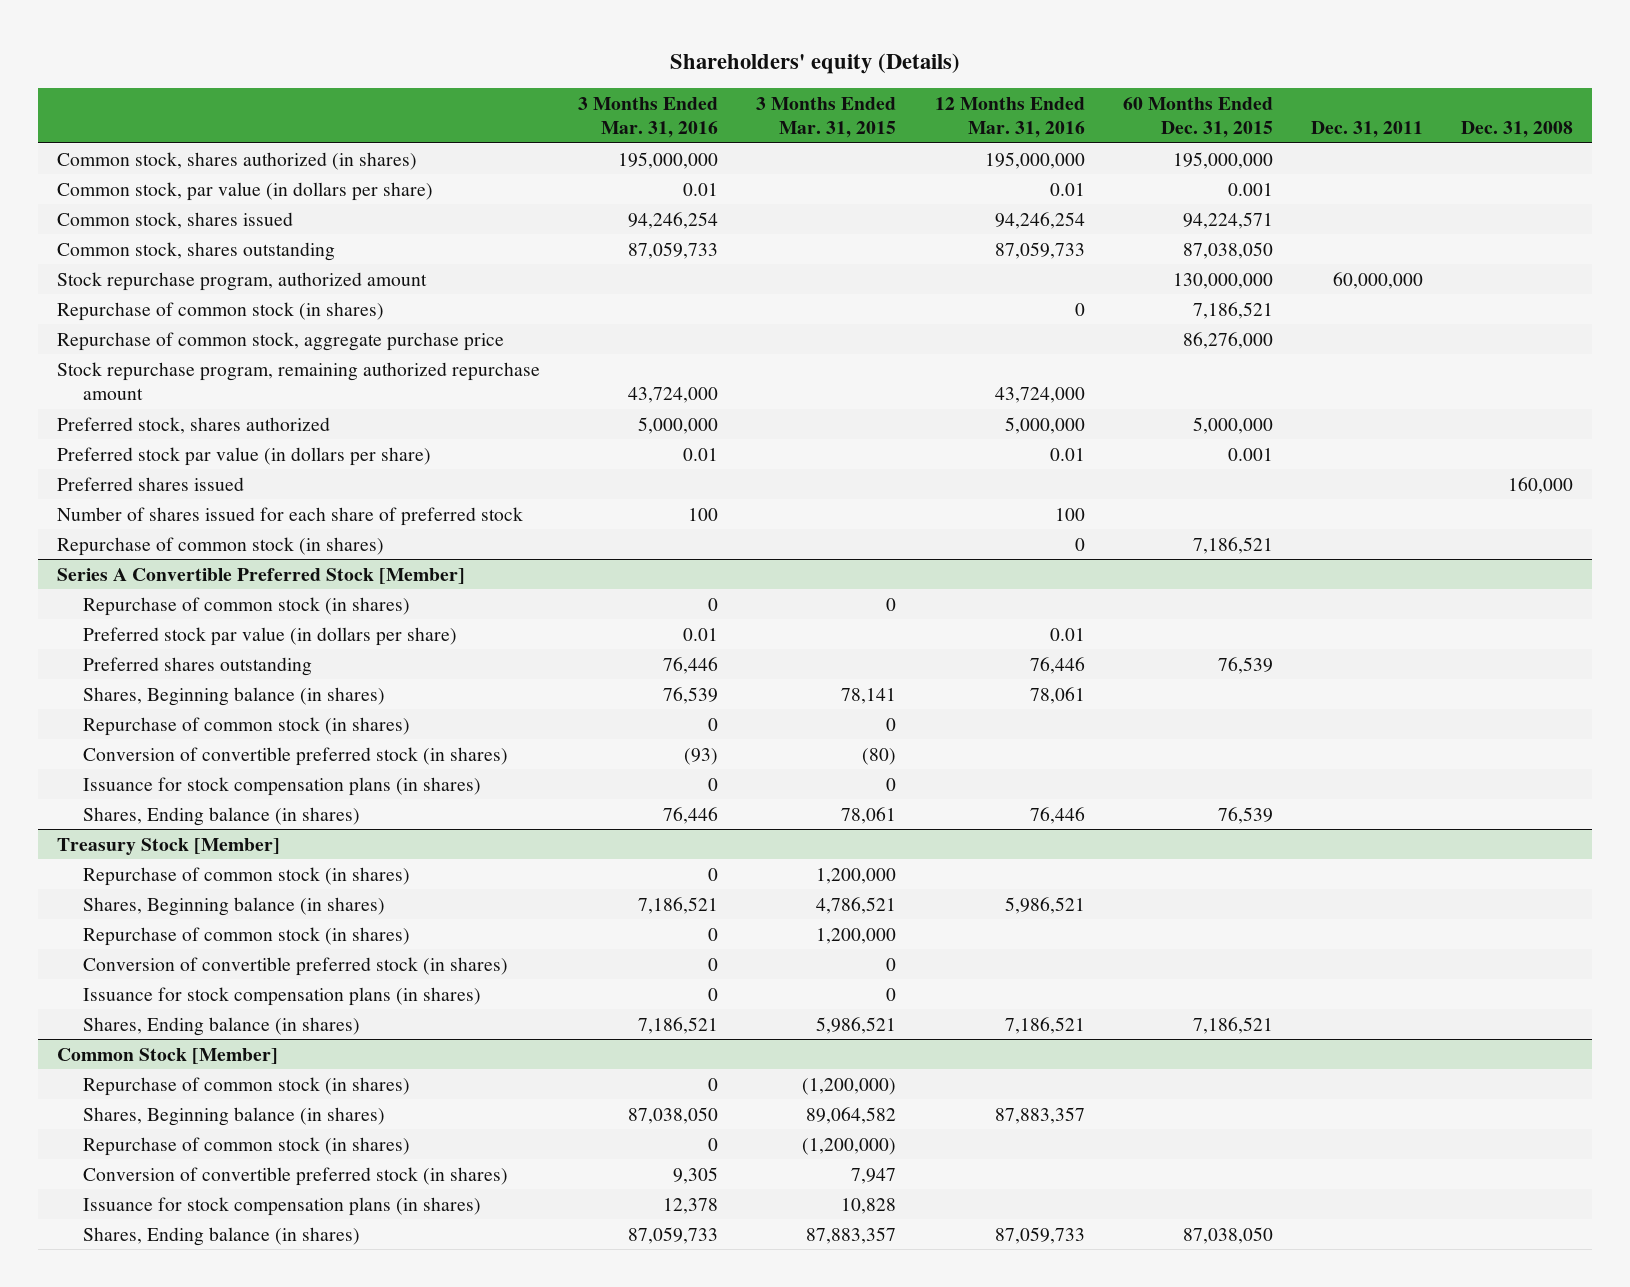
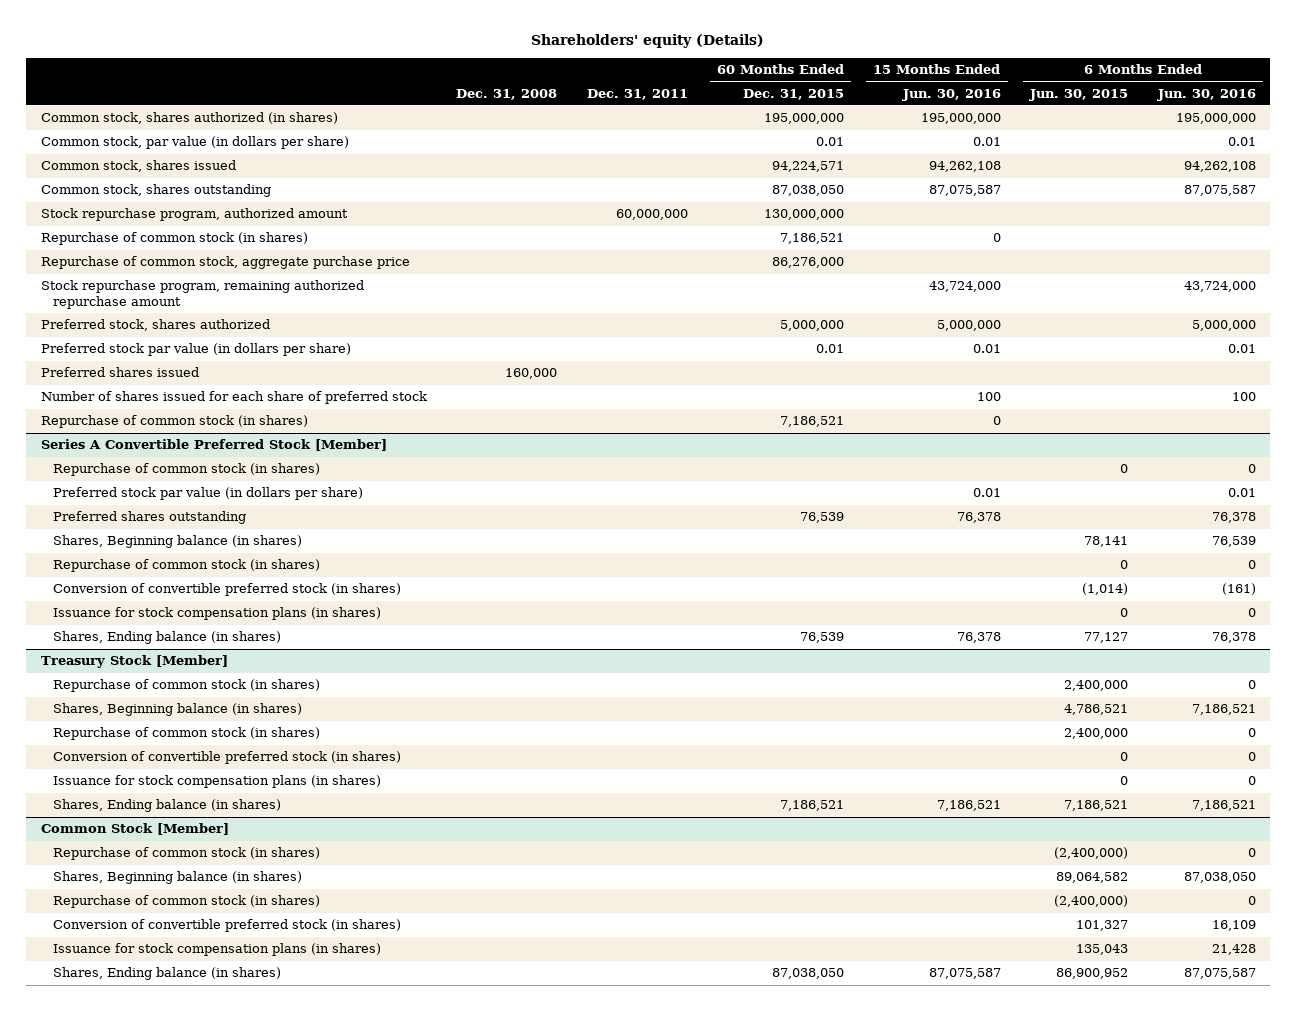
- | 3 Months Ended Mar. 31, 2016 | 3 Months Ended Mar. 31, 2015 | 12 Months Ended Mar. 31, 2016 | 60 Months Ended Dec. 31, 2015 | Dec. 31, 2011 | Dec. 31, 2008
+ | Dec. 31, 2008 | Dec. 31, 2011 | 60 Months Ended Dec. 31, 2015 | 15 Months Ended Jun. 30, 2016 | 6 Months Ended Jun. 30, 2015 | 6 Months Ended Jun. 30, 2016
- Common stock, par value (in dollars per share) | 0.01 | | 0.01 | 0.001 | |
+ Common stock, par value (in dollars per share) | | | 0.01 | 0.01 | | 0.01
- Preferred stock par value (in dollars per share) | 0.01 | | 0.01 | 0.001 | |
+ Preferred stock par value (in dollars per share) | | | 0.01 | 0.01 | | 0.01

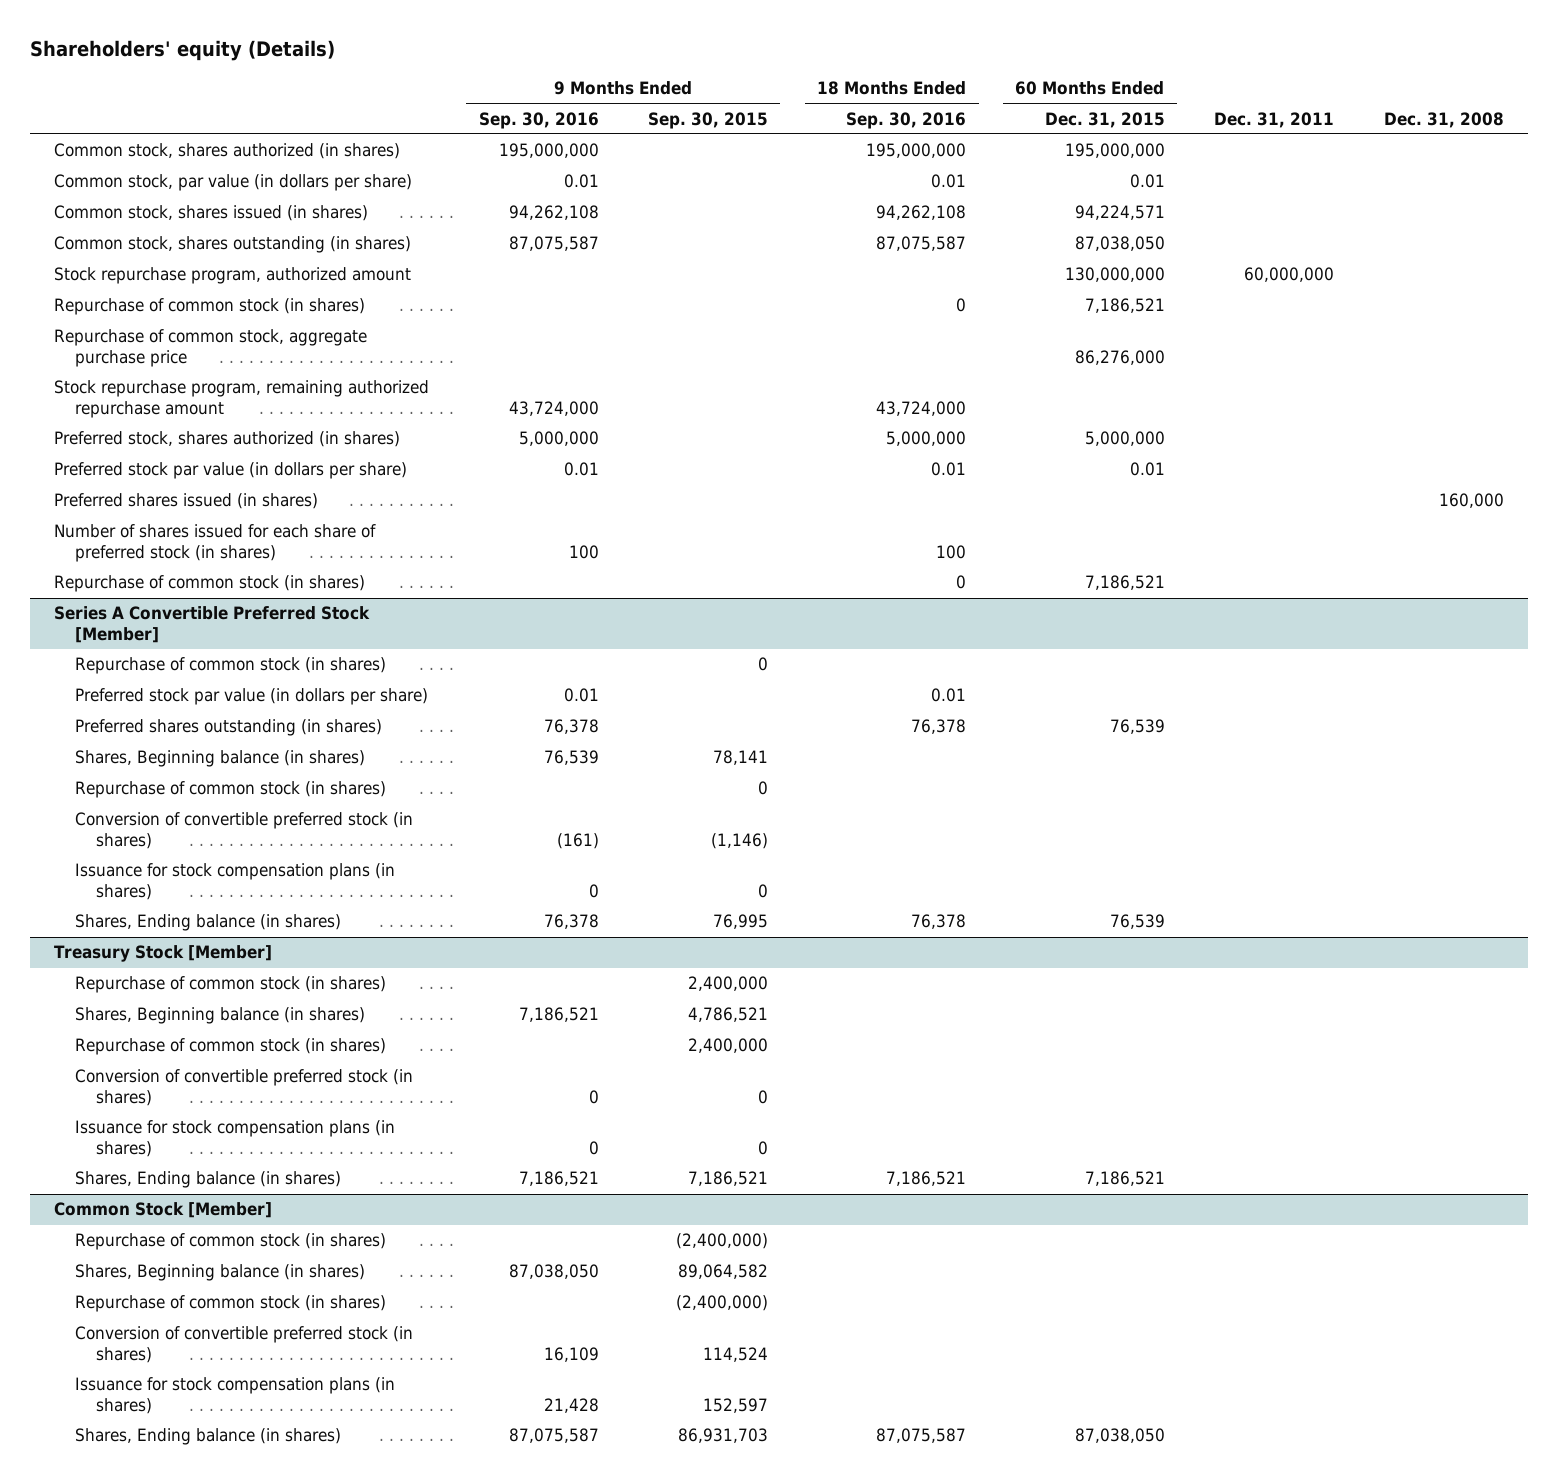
- | Dec. 31, 2008 | Dec. 31, 2011 | 60 Months Ended Dec. 31, 2015 | 15 Months Ended Jun. 30, 2016 | 6 Months Ended Jun. 30, 2015 | 6 Months Ended Jun. 30, 2016
+ | 9 Months Ended Sep. 30, 2016 | 9 Months Ended Sep. 30, 2015 | 18 Months Ended Sep. 30, 2016 | 60 Months Ended Dec. 31, 2015 | Dec. 31, 2011 | Dec. 31, 2008
- Common stock, shares issued | | | 94,224,571 | 94,262,108 | | 94,262,108
- Common stock, shares outstanding | | | 87,038,050 | 87,075,587 | | 87,075,587
+ Common stock, shares issued (in shares) | 94,262,108 | | 94,262,108 | 94,224,571 | |
+ Common stock, shares outstanding (in shares) | 87,075,587 | | 87,075,587 | 87,038,050 | |
- Preferred stock, shares authorized | | | 5,000,000 | 5,000,000 | | 5,000,000
+ Preferred stock, shares authorized (in shares) | 5,000,000 | | 5,000,000 | 5,000,000 | |
- Preferred shares issued | 160,000 | | | | |
- Number of shares issued for each share of preferred stock | | | | 100 | | 100
+ Preferred shares issued (in shares) | | | | | | 160,000
+ Number of shares issued for each share of preferred stock (in shares) | 100 | | 100 | | |
@ Series A Convertible Preferred Stock [Member]
- Preferred shares outstanding | | | 76,539 | 76,378 | | 76,378
+ Preferred shares outstanding (in shares) | 76,378 | | 76,378 | 76,539 | |

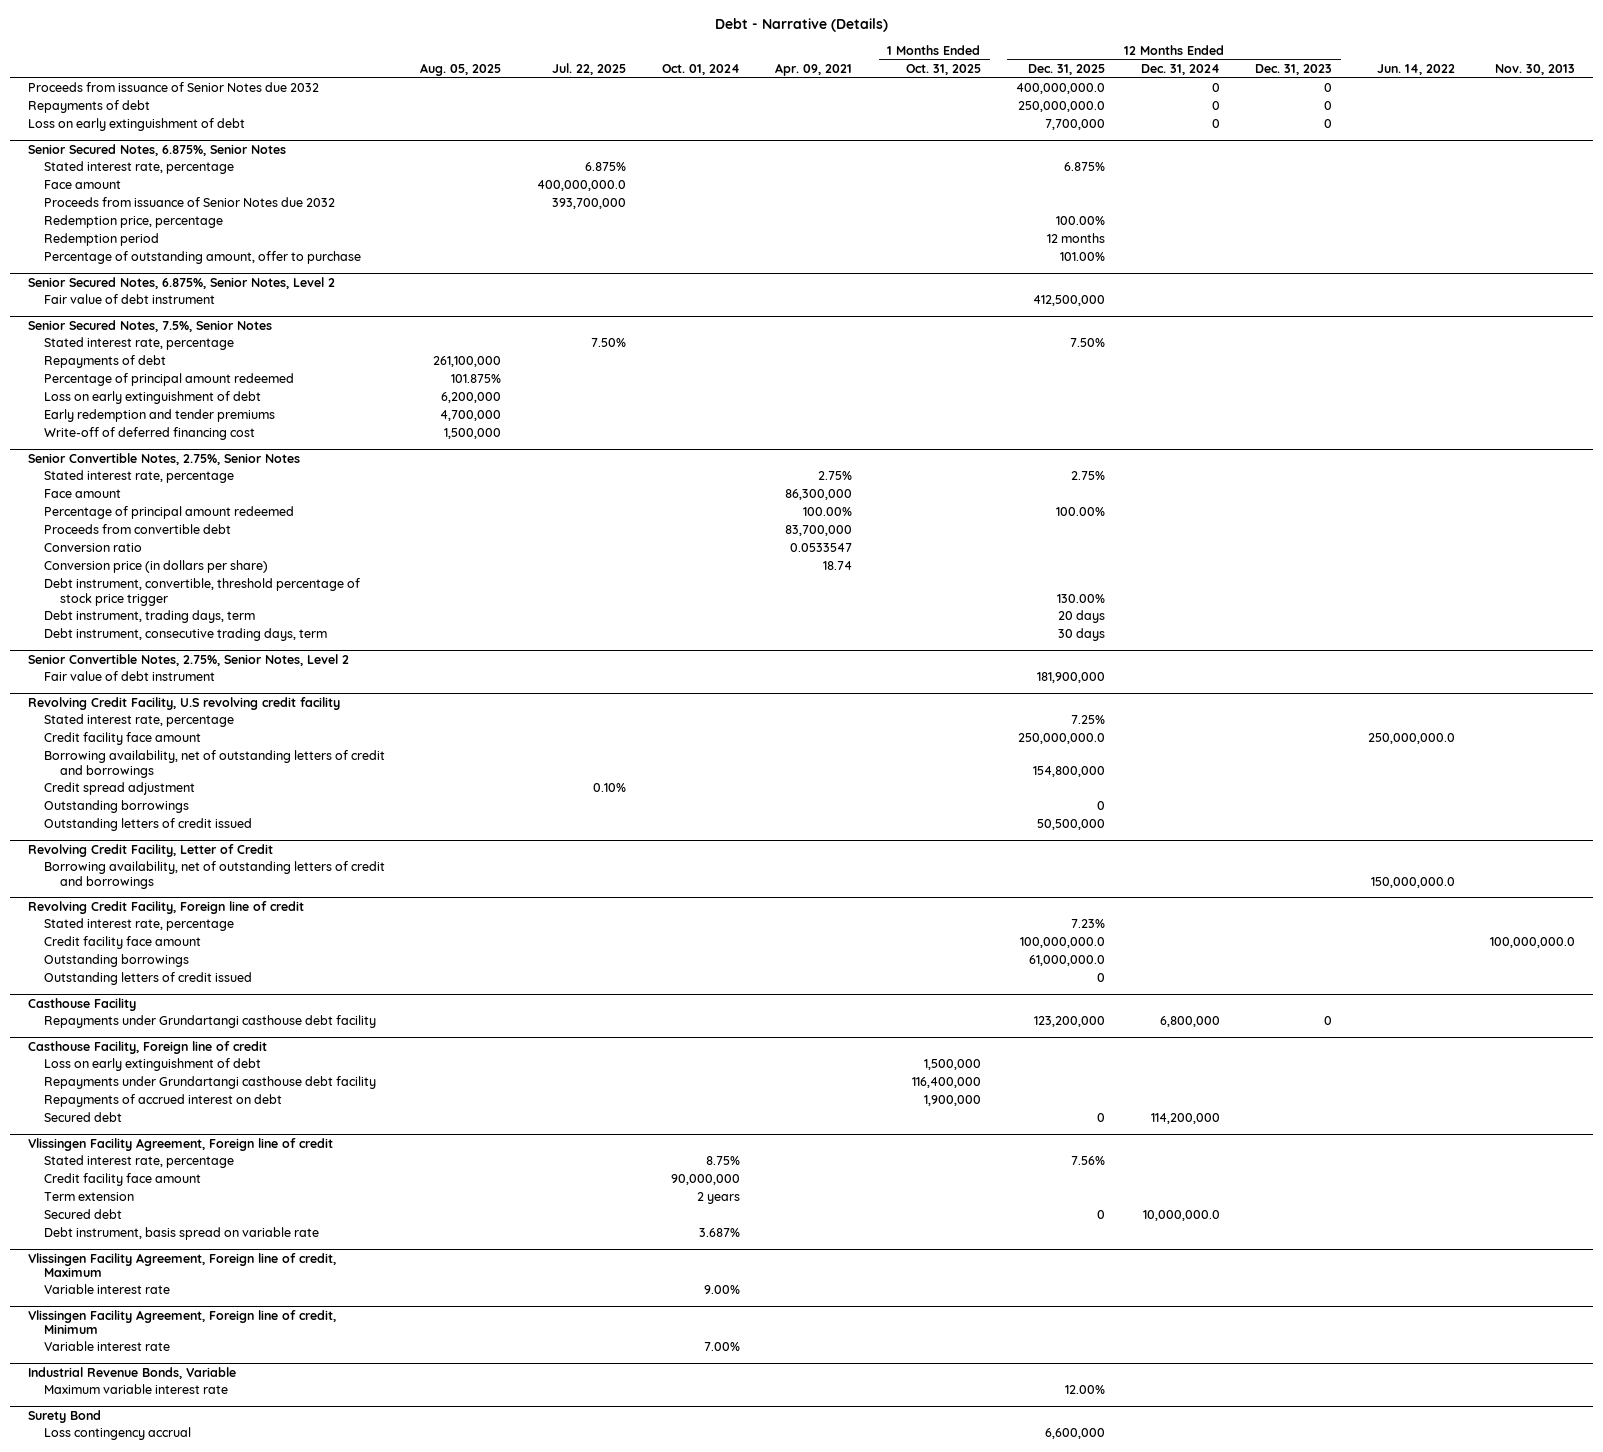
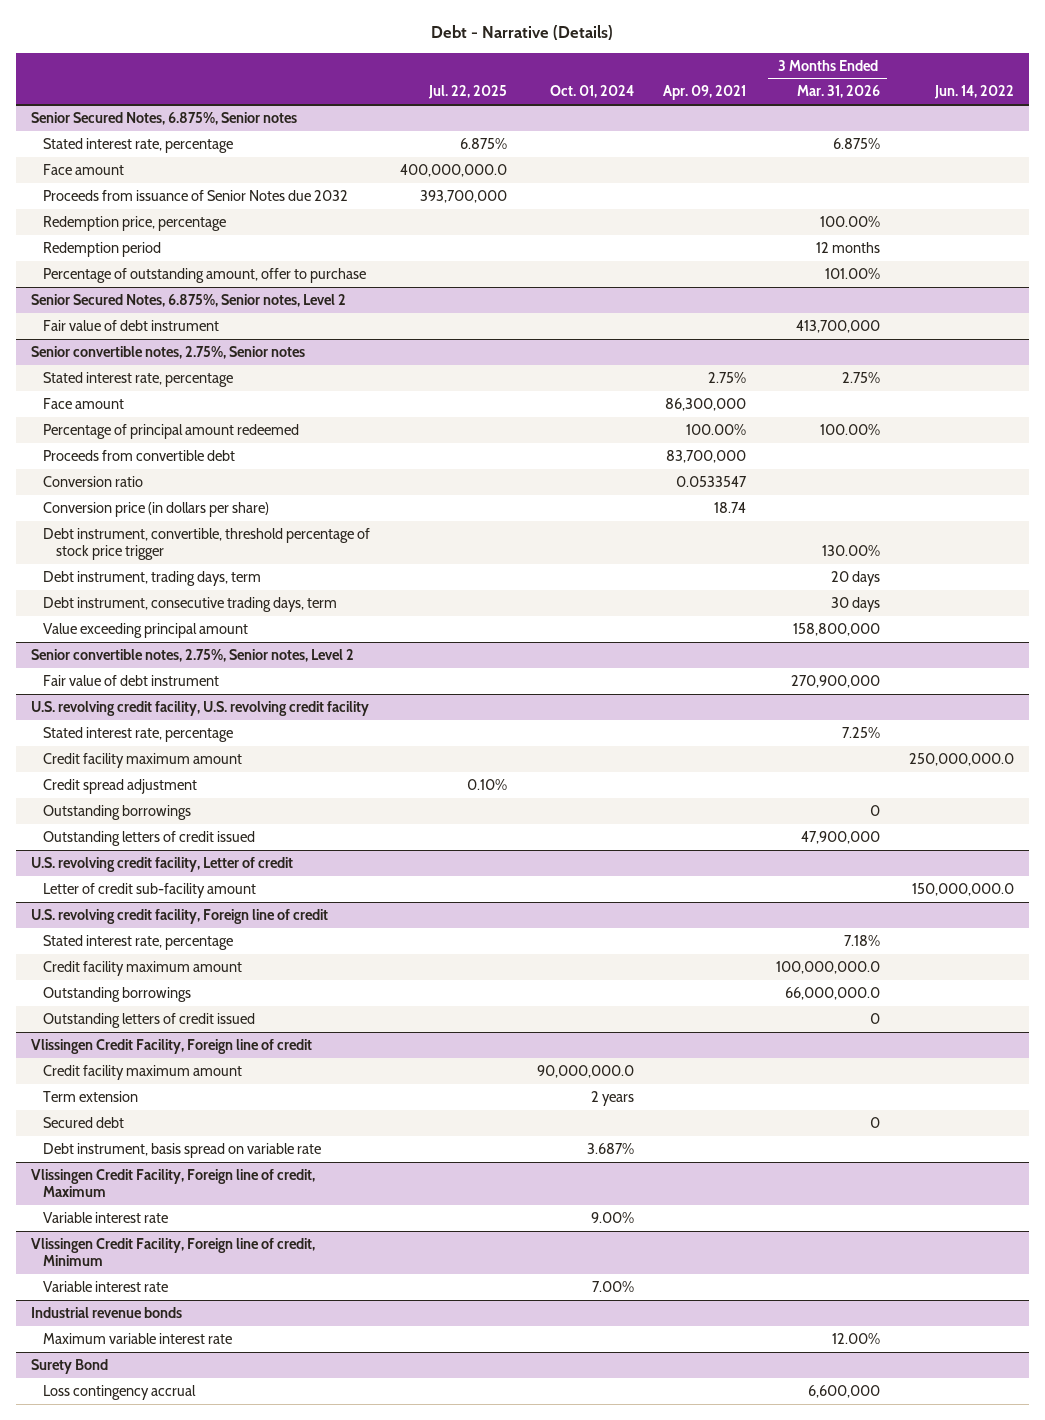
- | Aug. 05, 2025 | Jul. 22, 2025 | Oct. 01, 2024 | Apr. 09, 2021 | 1 Months Ended Oct. 31, 2025 | 12 Months Ended Dec. 31, 2025 | 12 Months Ended Dec. 31, 2024 | 12 Months Ended Dec. 31, 2023 | Jun. 14, 2022 | Nov. 30, 2013
+ | Jul. 22, 2025 | Oct. 01, 2024 | Apr. 09, 2021 | 3 Months Ended Mar. 31, 2026 | Jun. 14, 2022
- Proceeds from issuance of Senior Notes due 2032 | | | | | | 400,000,000.0 | 0 | 0 | |
- Repayments of debt | | | | | | 250,000,000.0 | 0 | 0 | |
- Loss on early extinguishment of debt | | | | | | 7,700,000 | 0 | 0 | |
- Senior Secured Notes, 6.875%, Senior Notes
+ Senior Secured Notes, 6.875%, Senior notes
- Senior Secured Notes, 6.875%, Senior Notes, Level 2
+ Senior Secured Notes, 6.875%, Senior notes, Level 2
- Senior Secured Notes, 7.5%, Senior Notes
- Stated interest rate, percentage | | 7.50% | | | | 7.50% | | | |
- Repayments of debt | 261,100,000 | | | | | | | | |
- Percentage of principal amount redeemed | 101.875% | | | | | | | | |
- Loss on early extinguishment of debt | 6,200,000 | | | | | | | | |
- Early redemption and tender premiums | 4,700,000 | | | | | | | | |
- Write-off of deferred financing cost | 1,500,000 | | | | | | | | |
- Senior Convertible Notes, 2.75%, Senior Notes
+ Senior convertible notes, 2.75%, Senior notes
- Senior Convertible Notes, 2.75%, Senior Notes, Level 2
+ Value exceeding principal amount | | | | 158,800,000 |
+ Senior convertible notes, 2.75%, Senior notes, Level 2
- Revolving Credit Facility, U.S revolving credit facility
+ U.S. revolving credit facility, U.S. revolving credit facility
- Credit facility face amount | | | | | | 250,000,000.0 | | | 250,000,000.0 |
- Borrowing availability, net of outstanding letters of credit and borrowings | | | | | | 154,800,000 | | | |
+ Credit facility maximum amount | | | | | 250,000,000.0
- Revolving Credit Facility, Letter of Credit
- Borrowing availability, net of outstanding letters of credit and borrowings | | | | | | | | | 150,000,000.0 |
- Revolving Credit Facility, Foreign line of credit
+ U.S. revolving credit facility, Letter of credit
+ Letter of credit sub-facility amount | | | | | 150,000,000.0
+ U.S. revolving credit facility, Foreign line of credit
- Credit facility face amount | | | | | | 100,000,000.0 | | | | 100,000,000.0
+ Credit facility maximum amount | | | | 100,000,000.0 |
- Casthouse Facility
- Repayments under Grundartangi casthouse debt facility | | | | | | 123,200,000 | 6,800,000 | 0 | |
- Casthouse Facility, Foreign line of credit
- Loss on early extinguishment of debt | | | | | 1,500,000 | | | | |
- Repayments under Grundartangi casthouse debt facility | | | | | 116,400,000 | | | | |
- Repayments of accrued interest on debt | | | | | 1,900,000 | | | | |
- Secured debt | | | | | | 0 | 114,200,000 | | |
- Vlissingen Facility Agreement, Foreign line of credit
- Stated interest rate, percentage | | | 8.75% | | | 7.56% | | | |
- Credit facility face amount | | | 90,000,000 | | | | | | |
+ Vlissingen Credit Facility, Foreign line of credit
+ Credit facility maximum amount | | 90,000,000.0 | | |
- Vlissingen Facility Agreement, Foreign line of credit, Maximum
+ Vlissingen Credit Facility, Foreign line of credit, Maximum
- Vlissingen Facility Agreement, Foreign line of credit, Minimum
+ Vlissingen Credit Facility, Foreign line of credit, Minimum
- Industrial Revenue Bonds, Variable
- Maximum variable interest rate | | | | | | 12.00% | | | |
+ Industrial revenue bonds
+ Maximum variable interest rate | | | | 12.00% |

